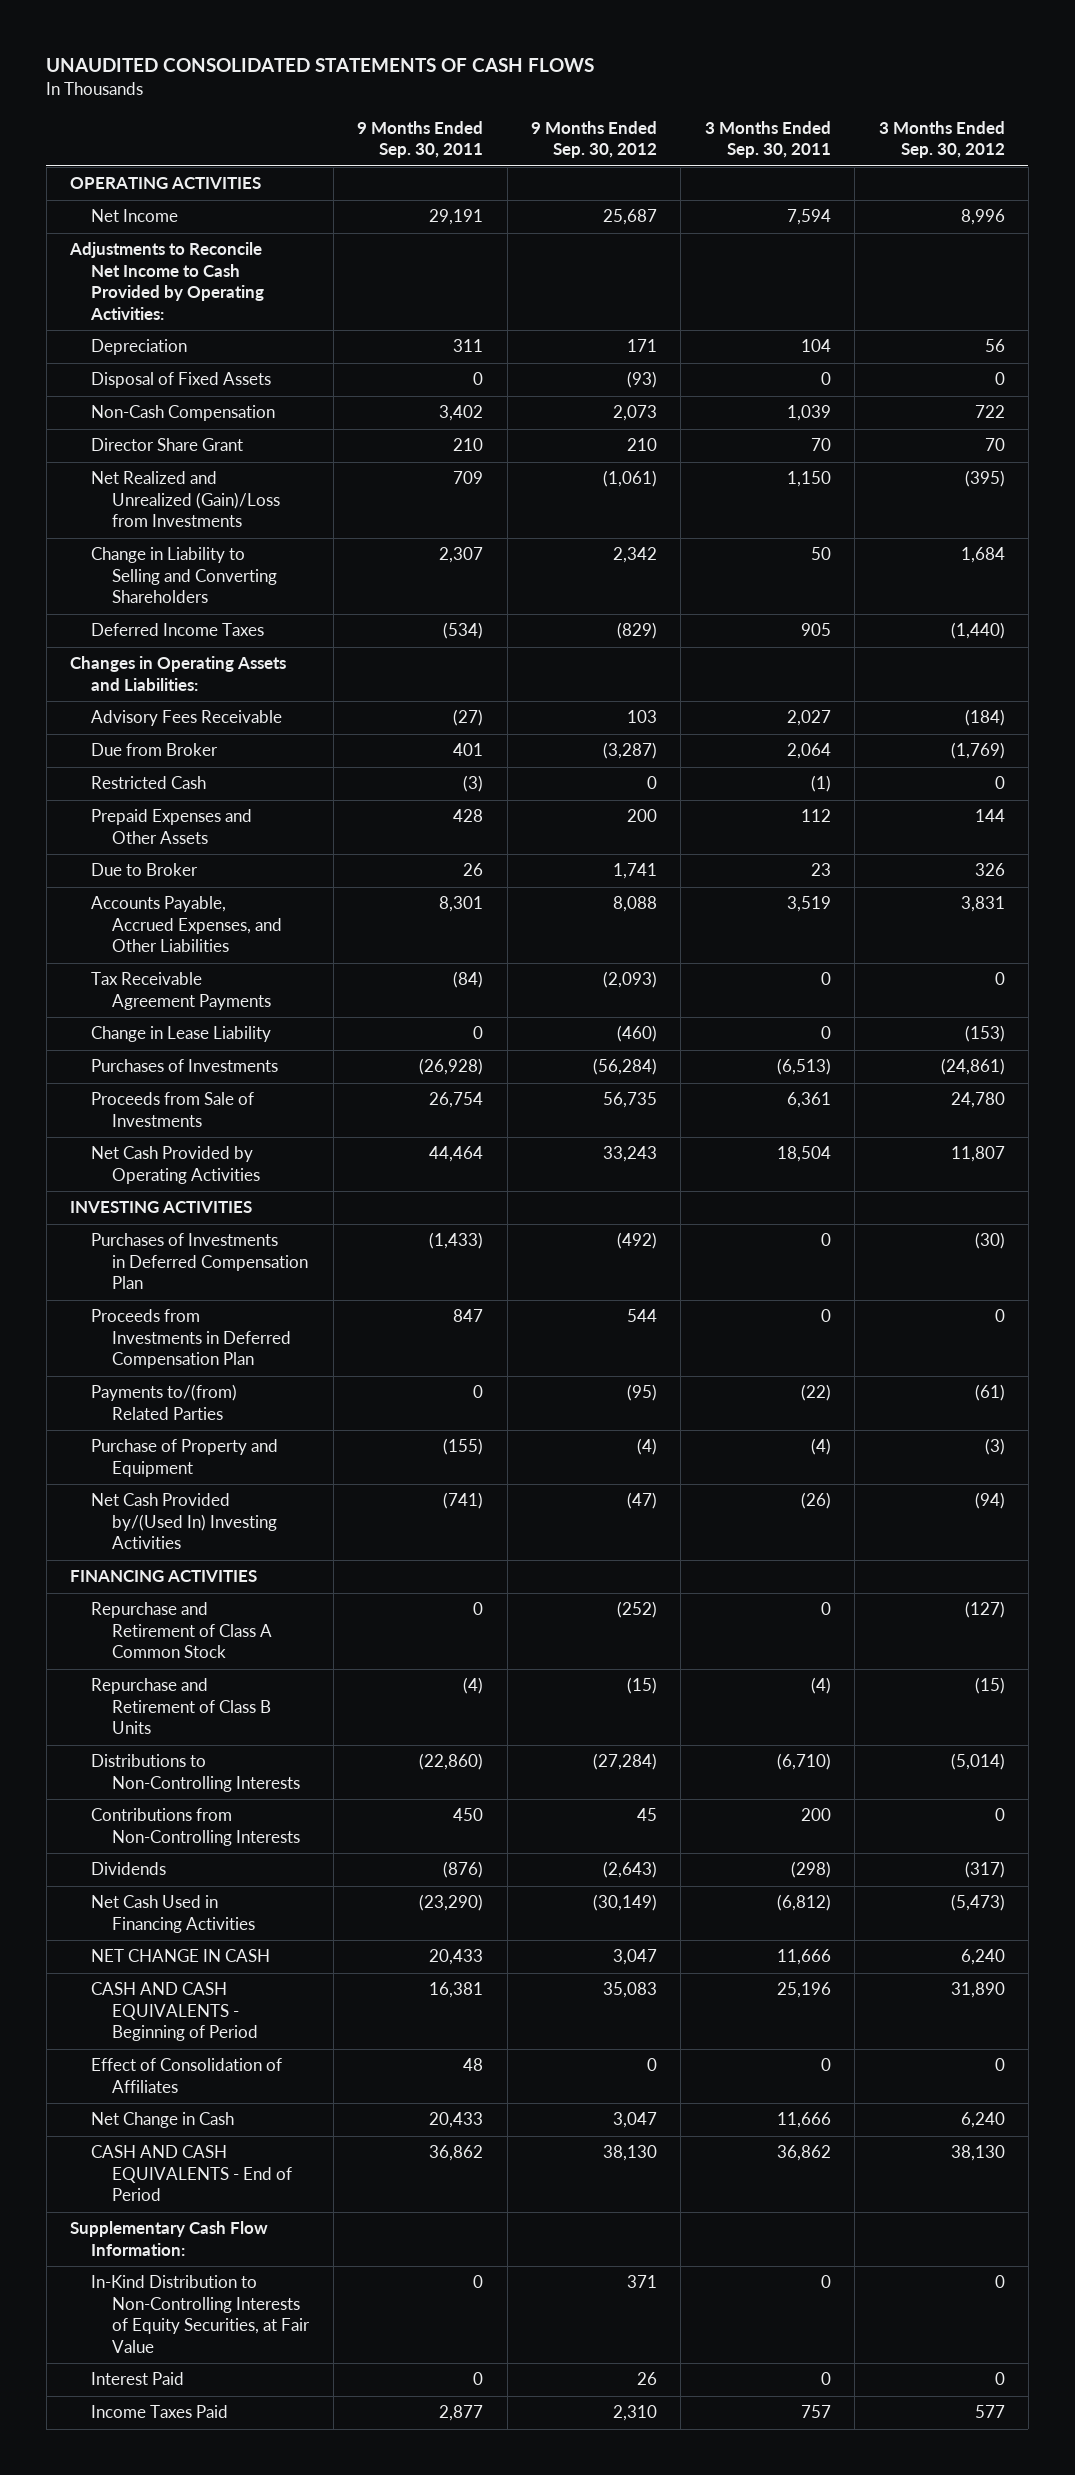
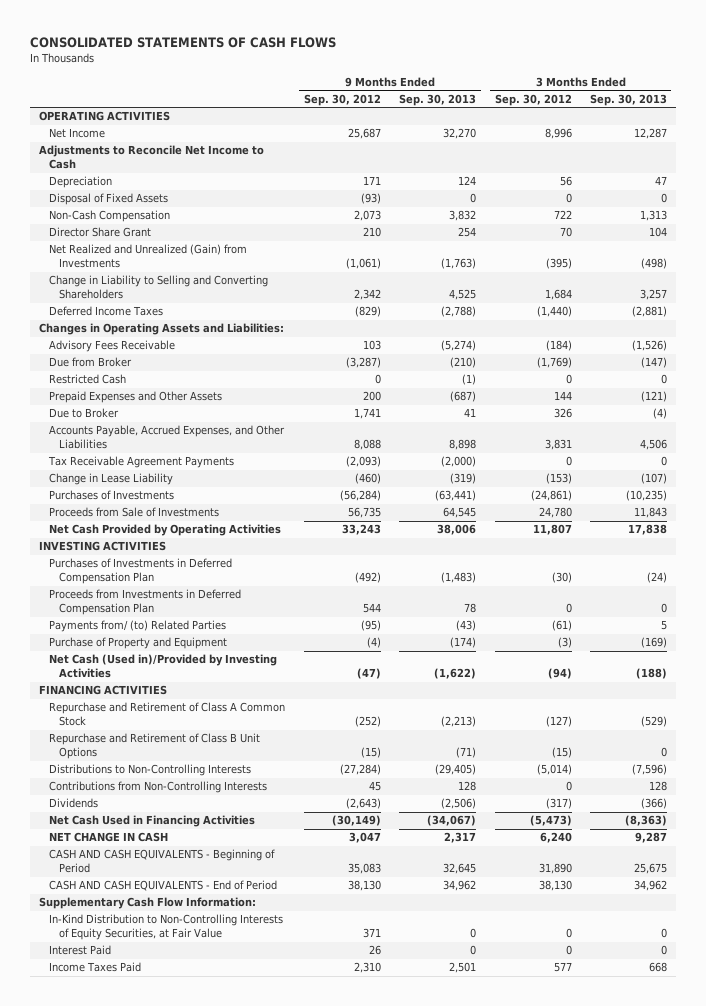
- UNAUDITED CONSOLIDATED STATEMENTS OF CASH FLOWS
+ CONSOLIDATED STATEMENTS OF CASH FLOWS
- | 9 Months Ended Sep. 30, 2011 | 9 Months Ended Sep. 30, 2012 | 3 Months Ended Sep. 30, 2011 | 3 Months Ended Sep. 30, 2012
+ | 9 Months Ended Sep. 30, 2012 | 9 Months Ended Sep. 30, 2013 | 3 Months Ended Sep. 30, 2012 | 3 Months Ended Sep. 30, 2013
- Adjustments to Reconcile Net Income to Cash Provided by Operating Activities:
+ Adjustments to Reconcile Net Income to Cash
- Net Realized and Unrealized (Gain)/Loss from Investments | 709 | (1,061) | 1,150 | (395)
+ Net Realized and Unrealized (Gain) from Investments | (1,061) | (1,763) | (395) | (498)
- Payments to/(from) Related Parties | 0 | (95) | (22) | (61)
+ Payments from/ (to) Related Parties | (95) | (43) | (61) | 5
- Net Cash Provided by/(Used In) Investing Activities | (741) | (47) | (26) | (94)
+ Net Cash (Used in)/Provided by Investing Activities | (47) | (1,622) | (94) | (188)
- Repurchase and Retirement of Class B Units | (4) | (15) | (4) | (15)
+ Repurchase and Retirement of Class B Unit Options | (15) | (71) | (15) | 0
- Effect of Consolidation of Affiliates | 48 | 0 | 0 | 0
- Net Change in Cash | 20,433 | 3,047 | 11,666 | 6,240

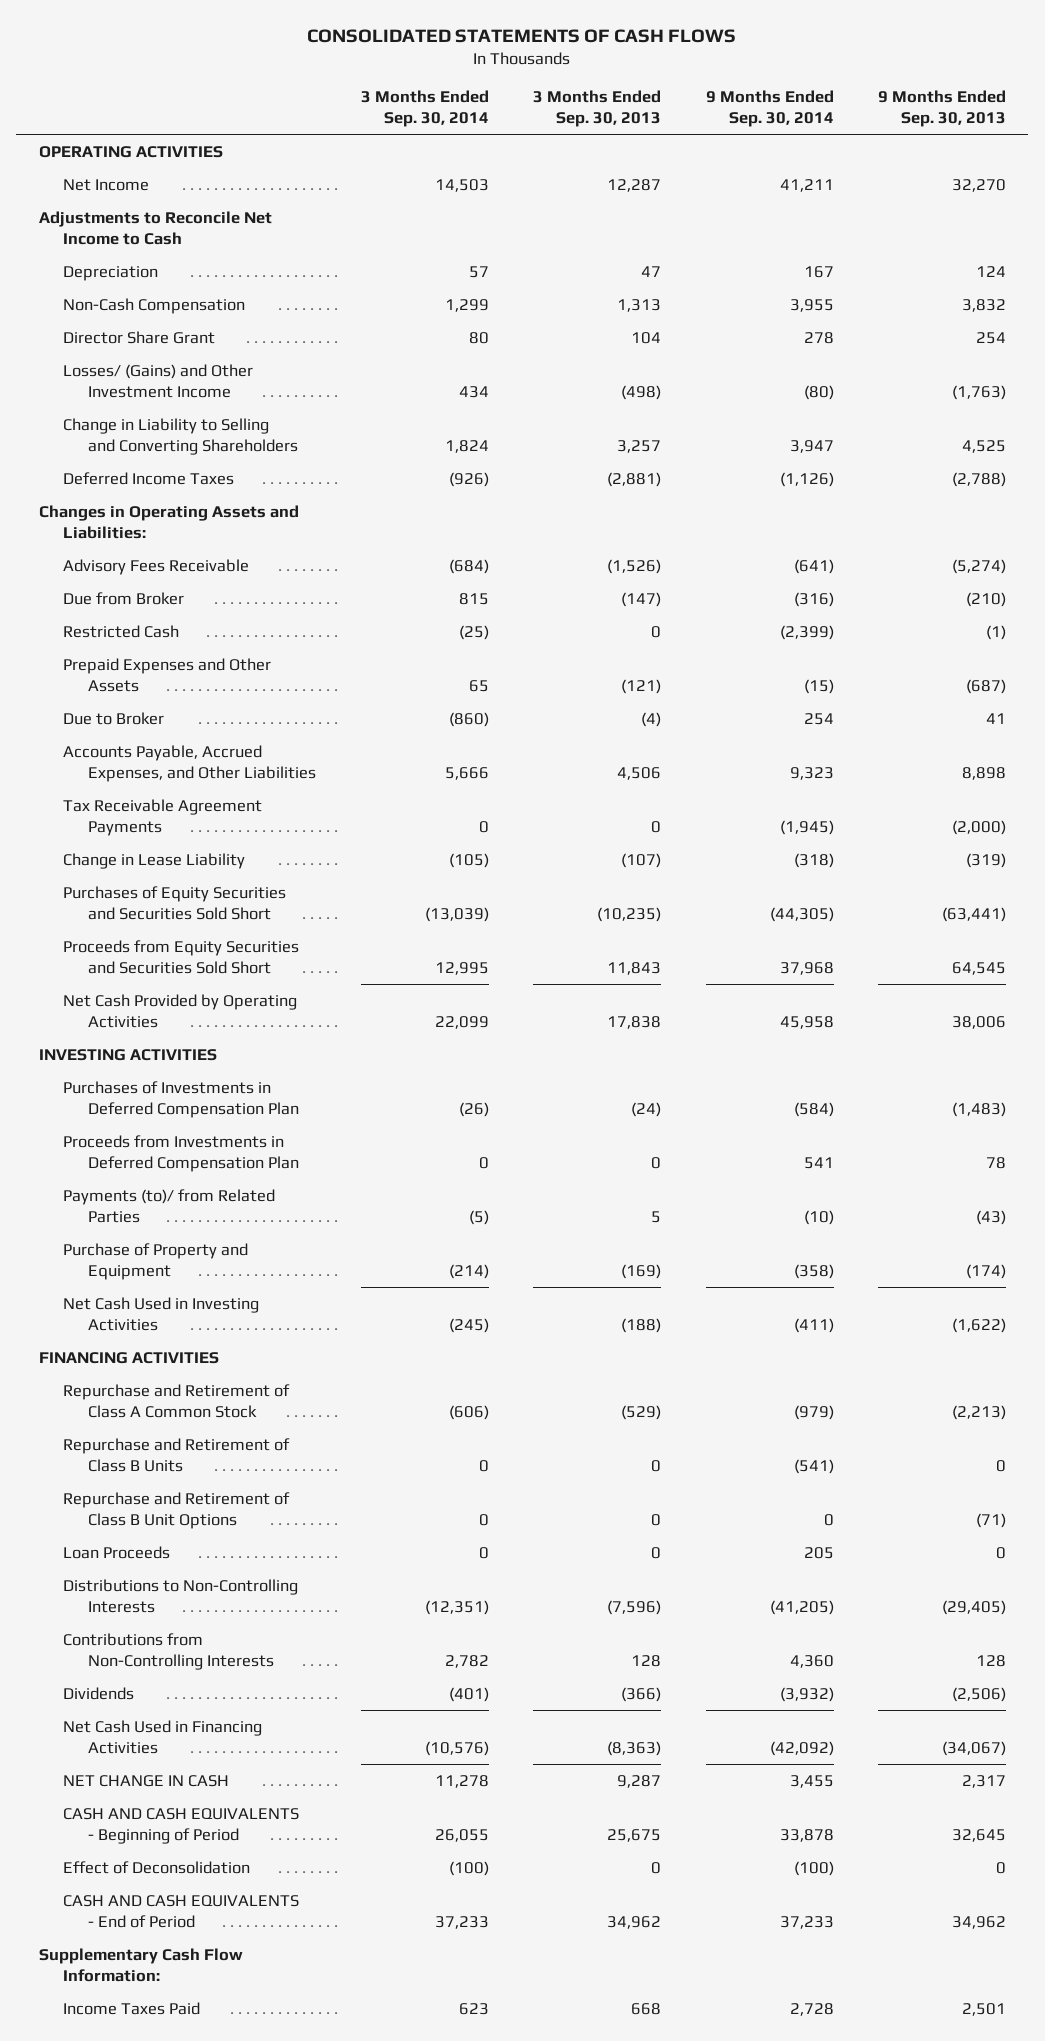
- | 9 Months Ended Sep. 30, 2012 | 9 Months Ended Sep. 30, 2013 | 3 Months Ended Sep. 30, 2012 | 3 Months Ended Sep. 30, 2013
+ | 3 Months Ended Sep. 30, 2014 | 3 Months Ended Sep. 30, 2013 | 9 Months Ended Sep. 30, 2014 | 9 Months Ended Sep. 30, 2013
- Disposal of Fixed Assets | (93) | 0 | 0 | 0
- Net Realized and Unrealized (Gain) from Investments | (1,061) | (1,763) | (395) | (498)
+ Losses/ (Gains) and Other Investment Income | 434 | (498) | (80) | (1,763)
- Purchases of Investments | (56,284) | (63,441) | (24,861) | (10,235)
- Proceeds from Sale of Investments | 56,735 | 64,545 | 24,780 | 11,843
+ Purchases of Equity Securities and Securities Sold Short | (13,039) | (10,235) | (44,305) | (63,441)
+ Proceeds from Equity Securities and Securities Sold Short | 12,995 | 11,843 | 37,968 | 64,545
- Payments from/ (to) Related Parties | (95) | (43) | (61) | 5
+ Payments (to)/ from Related Parties | (5) | 5 | (10) | (43)
- Net Cash (Used in)/Provided by Investing Activities | (47) | (1,622) | (94) | (188)
+ Net Cash Used in Investing Activities | (245) | (188) | (411) | (1,622)
+ Repurchase and Retirement of Class B Units | 0 | 0 | (541) | 0
+ Loan Proceeds | 0 | 0 | 205 | 0
+ Effect of Deconsolidation | (100) | 0 | (100) | 0
- In-Kind Distribution to Non-Controlling Interests of Equity Securities, at Fair Value | 371 | 0 | 0 | 0
- Interest Paid | 26 | 0 | 0 | 0

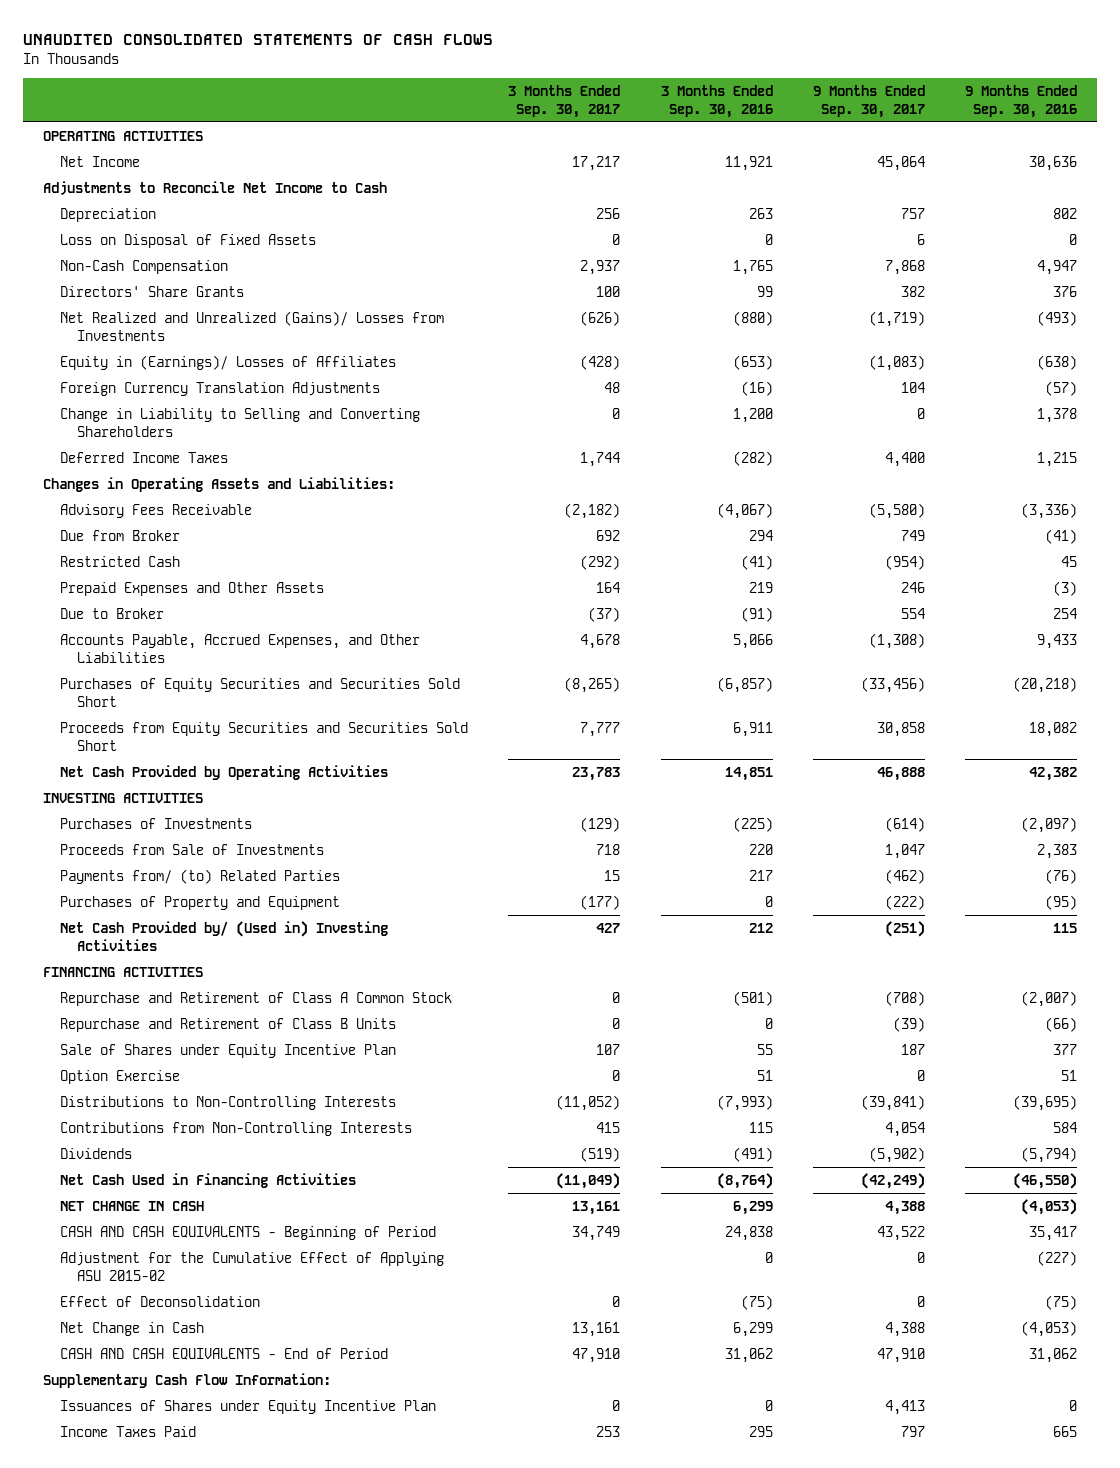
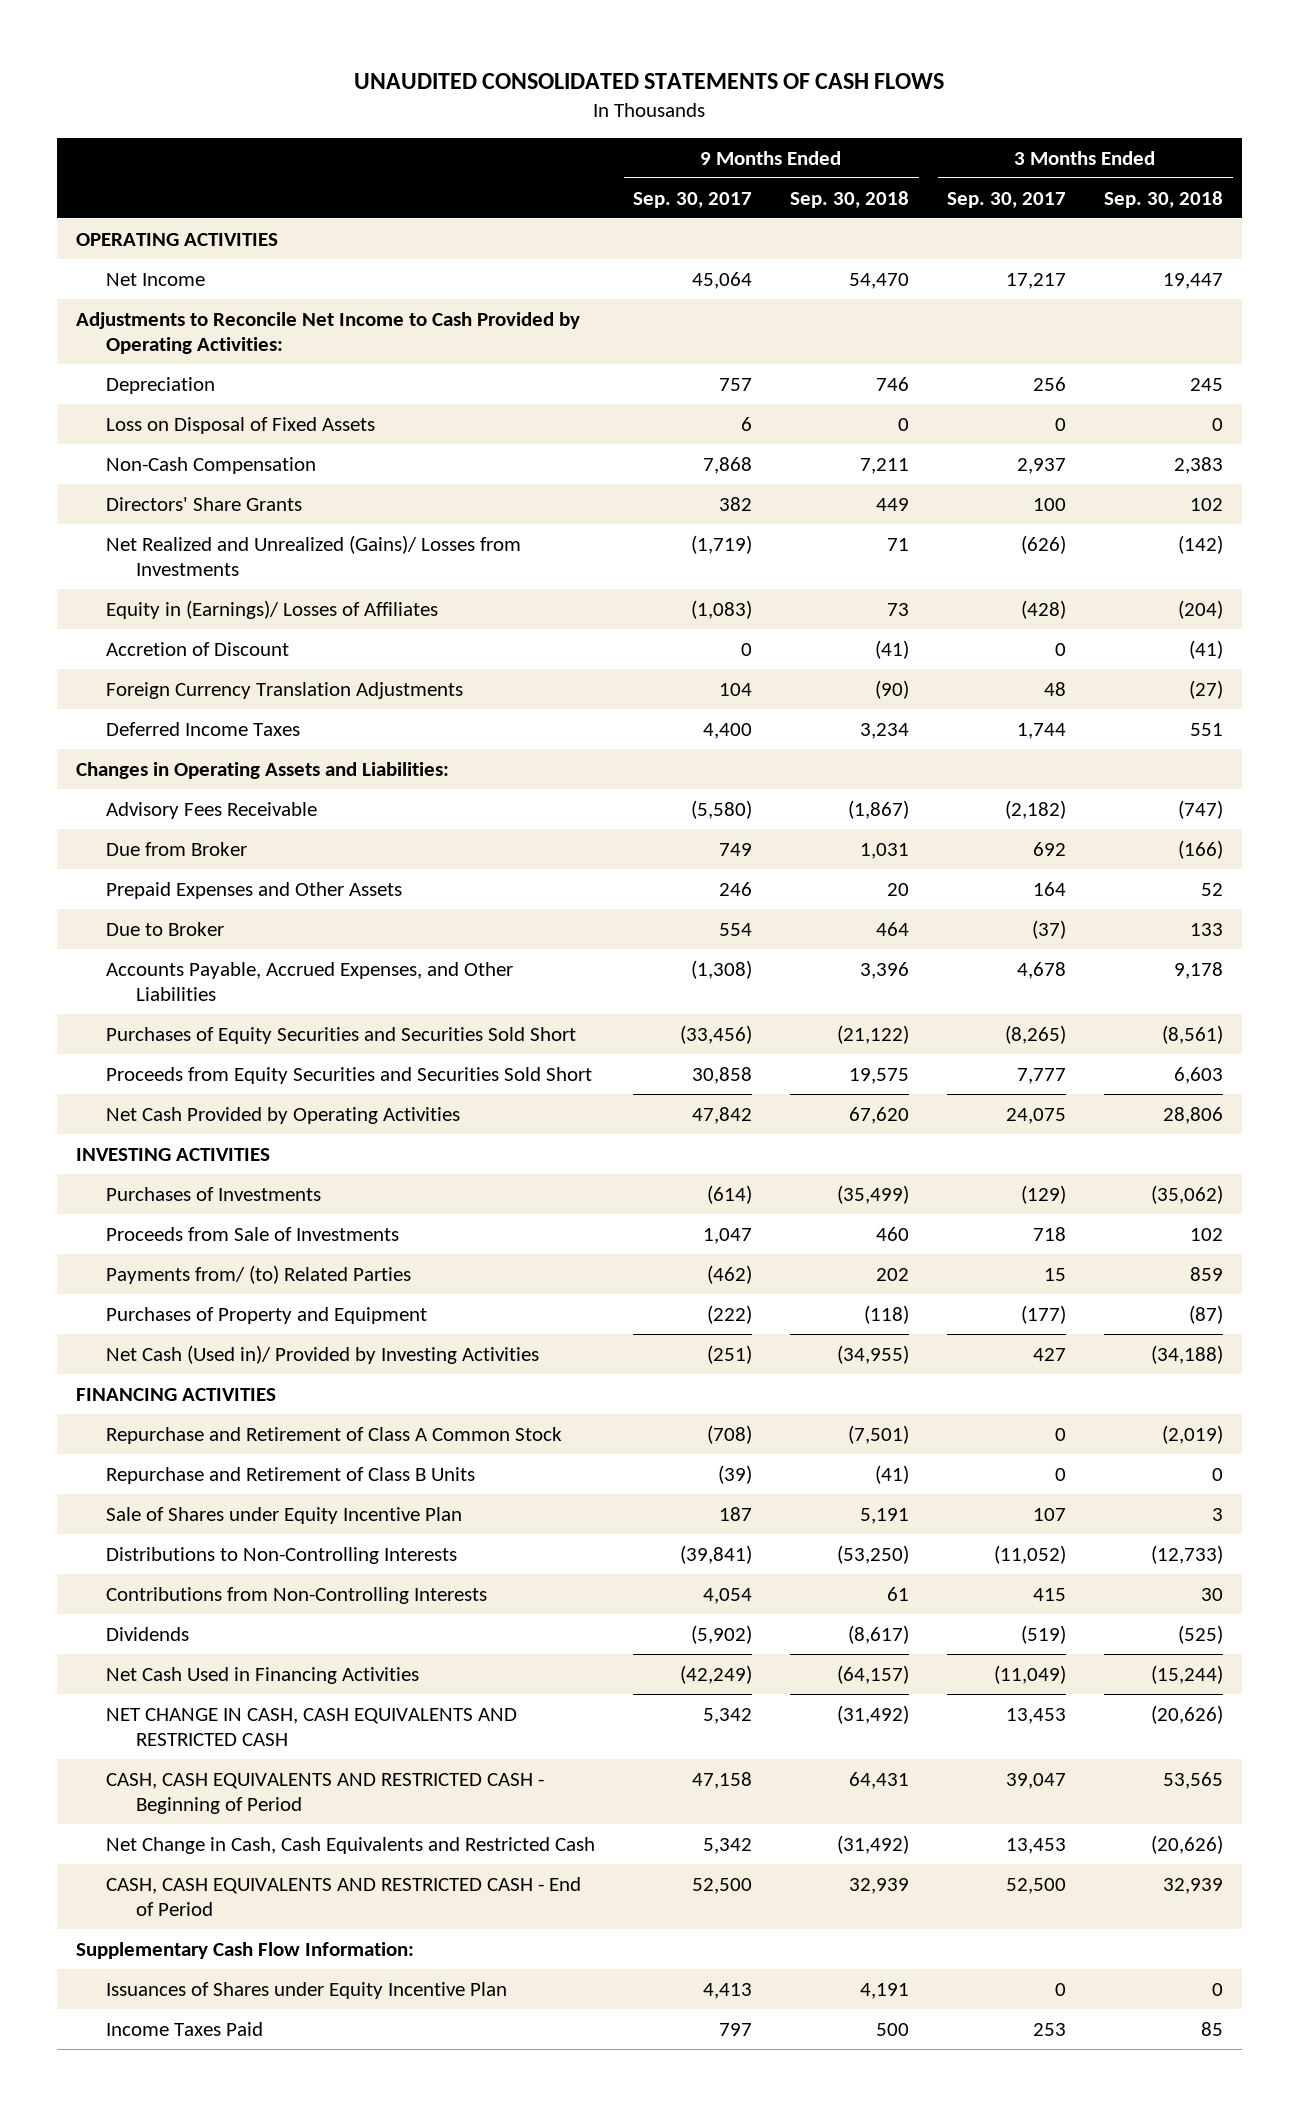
- | 3 Months Ended Sep. 30, 2017 | 3 Months Ended Sep. 30, 2016 | 9 Months Ended Sep. 30, 2017 | 9 Months Ended Sep. 30, 2016
+ | 9 Months Ended Sep. 30, 2017 | 9 Months Ended Sep. 30, 2018 | 3 Months Ended Sep. 30, 2017 | 3 Months Ended Sep. 30, 2018
- Adjustments to Reconcile Net Income to Cash
+ Adjustments to Reconcile Net Income to Cash Provided by Operating Activities:
+ Accretion of Discount | 0 | (41) | 0 | (41)
- Change in Liability to Selling and Converting Shareholders | 0 | 1,200 | 0 | 1,378
- Restricted Cash | (292) | (41) | (954) | 45
- Net Cash Provided by Operating Activities | 23,783 | 14,851 | 46,888 | 42,382
+ Net Cash Provided by Operating Activities | 47,842 | 67,620 | 24,075 | 28,806
- Net Cash Provided by/ (Used in) Investing Activities | 427 | 212 | (251) | 115
+ Net Cash (Used in)/ Provided by Investing Activities | (251) | (34,955) | 427 | (34,188)
- Option Exercise | 0 | 51 | 0 | 51
- NET CHANGE IN CASH | 13,161 | 6,299 | 4,388 | (4,053)
- CASH AND CASH EQUIVALENTS - Beginning of Period | 34,749 | 24,838 | 43,522 | 35,417
- Adjustment for the Cumulative Effect of Applying ASU 2015-02 | | 0 | 0 | (227)
- Effect of Deconsolidation | 0 | (75) | 0 | (75)
- Net Change in Cash | 13,161 | 6,299 | 4,388 | (4,053)
- CASH AND CASH EQUIVALENTS - End of Period | 47,910 | 31,062 | 47,910 | 31,062
+ NET CHANGE IN CASH, CASH EQUIVALENTS AND RESTRICTED CASH | 5,342 | (31,492) | 13,453 | (20,626)
+ CASH, CASH EQUIVALENTS AND RESTRICTED CASH - Beginning of Period | 47,158 | 64,431 | 39,047 | 53,565
+ Net Change in Cash, Cash Equivalents and Restricted Cash | 5,342 | (31,492) | 13,453 | (20,626)
+ CASH, CASH EQUIVALENTS AND RESTRICTED CASH - End of Period | 52,500 | 32,939 | 52,500 | 32,939

